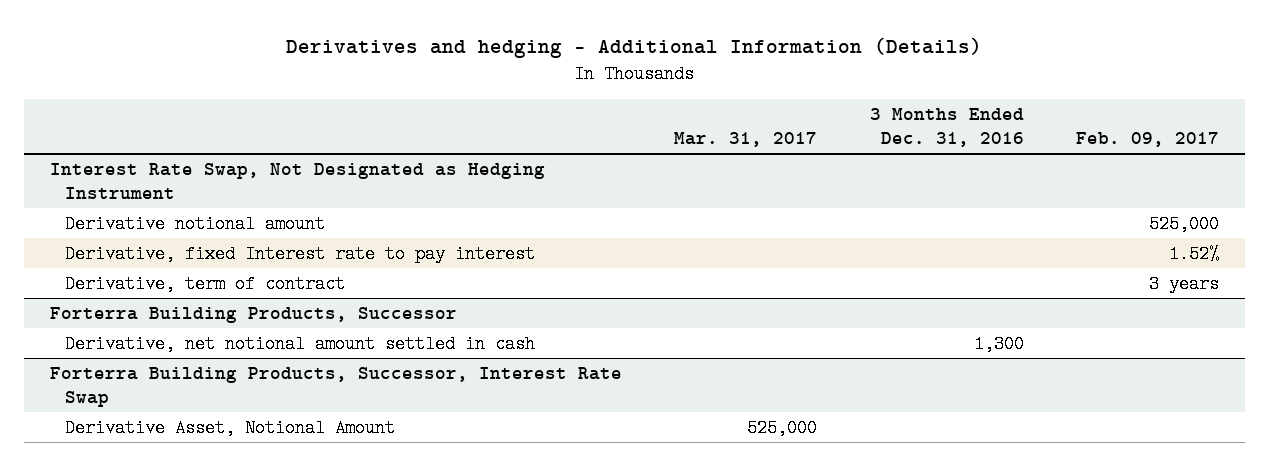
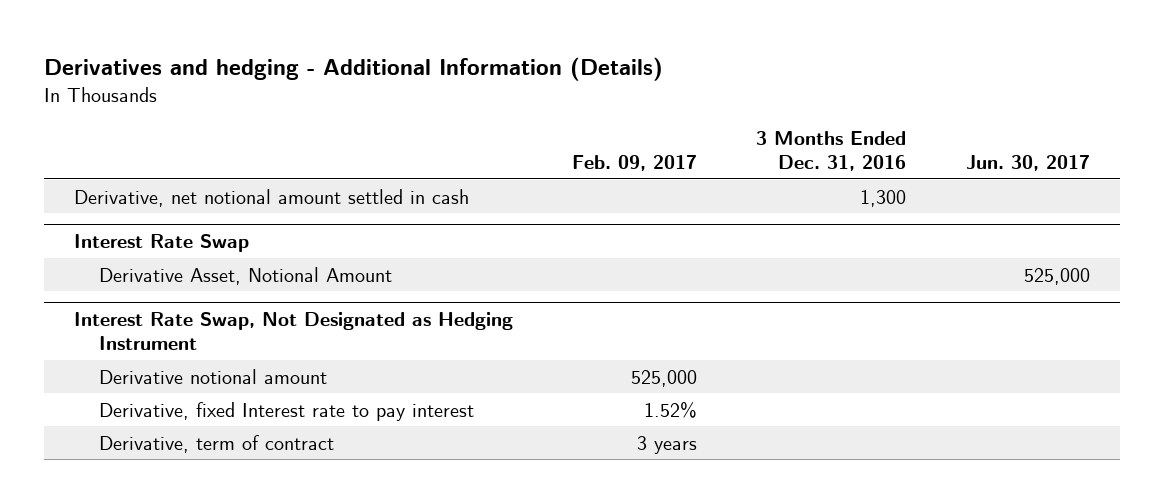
- | Mar. 31, 2017 | 3 Months Ended Dec. 31, 2016 | Feb. 09, 2017
+ | Feb. 09, 2017 | 3 Months Ended Dec. 31, 2016 | Jun. 30, 2017
+ Derivative, net notional amount settled in cash | | 1,300 |
+ Interest Rate Swap
+ Derivative Asset, Notional Amount | | | 525,000
- Forterra Building Products, Successor
- Derivative, net notional amount settled in cash | | 1,300 |
- Forterra Building Products, Successor, Interest Rate Swap
- Derivative Asset, Notional Amount | 525,000 | |

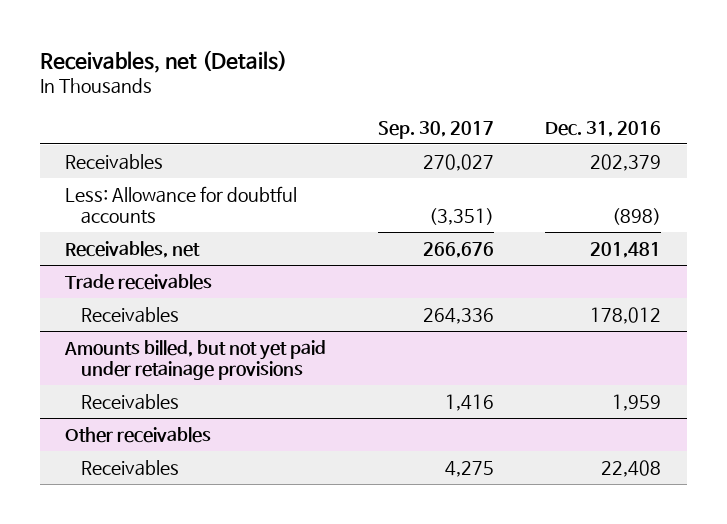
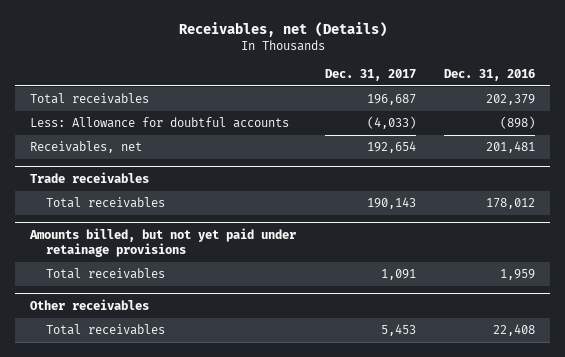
- | Sep. 30, 2017 | Dec. 31, 2016
+ | Dec. 31, 2017 | Dec. 31, 2016
- Receivables | 270,027 | 202,379
+ Total receivables | 196,687 | 202,379
@ Trade receivables
- Receivables | 264,336 | 178,012
+ Total receivables | 190,143 | 178,012
@ Amounts billed, but not yet paid under retainage provisions
- Receivables | 1,416 | 1,959
+ Total receivables | 1,091 | 1,959
@ Other receivables
- Receivables | 4,275 | 22,408
+ Total receivables | 5,453 | 22,408

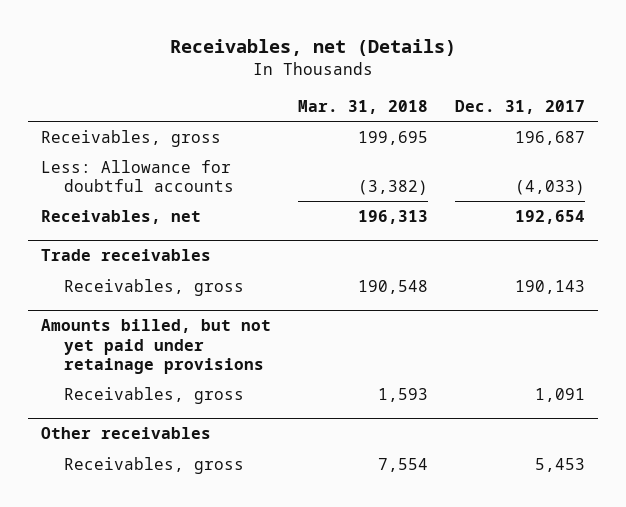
- | Dec. 31, 2017 | Dec. 31, 2016
+ | Mar. 31, 2018 | Dec. 31, 2017
- Total receivables | 196,687 | 202,379
+ Receivables, gross | 199,695 | 196,687
@ Trade receivables
- Total receivables | 190,143 | 178,012
+ Receivables, gross | 190,548 | 190,143
@ Amounts billed, but not yet paid under retainage provisions
- Total receivables | 1,091 | 1,959
+ Receivables, gross | 1,593 | 1,091
@ Other receivables
- Total receivables | 5,453 | 22,408
+ Receivables, gross | 7,554 | 5,453

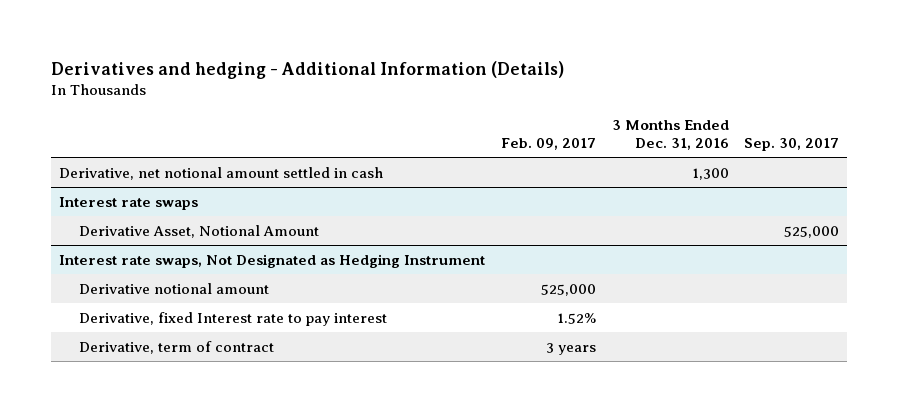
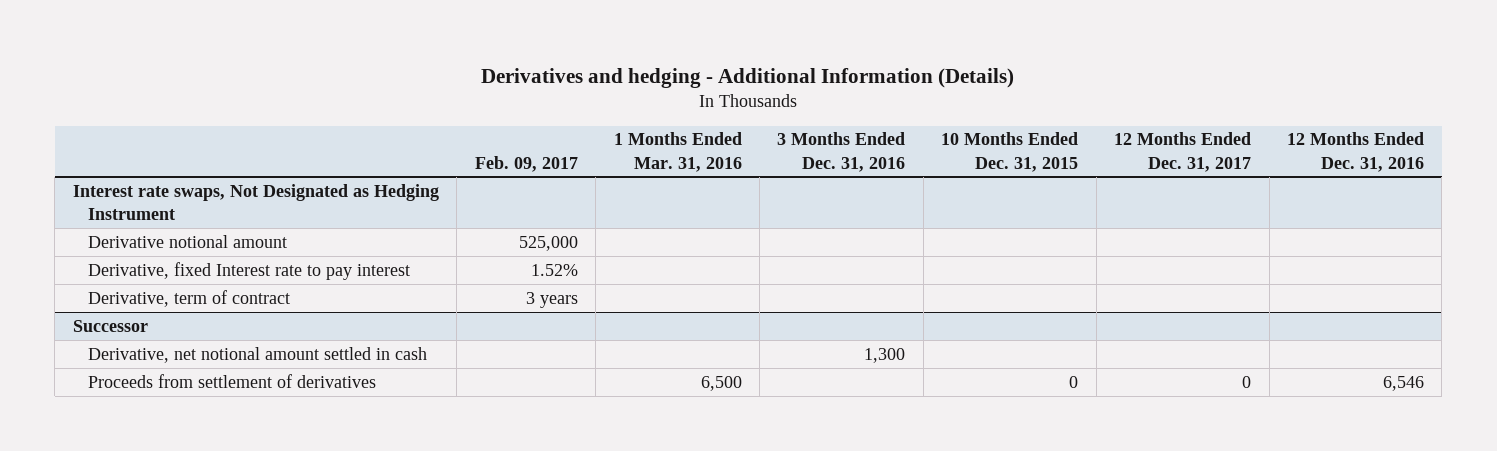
- | Feb. 09, 2017 | 3 Months Ended Dec. 31, 2016 | Sep. 30, 2017
+ | Feb. 09, 2017 | 1 Months Ended Mar. 31, 2016 | 3 Months Ended Dec. 31, 2016 | 10 Months Ended Dec. 31, 2015 | 12 Months Ended Dec. 31, 2017 | 12 Months Ended Dec. 31, 2016
- Derivative, net notional amount settled in cash | | 1,300 |
- Interest rate swaps
- Derivative Asset, Notional Amount | | | 525,000
+ Successor
+ Derivative, net notional amount settled in cash | | | 1,300 | | |
+ Proceeds from settlement of derivatives | | 6,500 | | 0 | 0 | 6,546

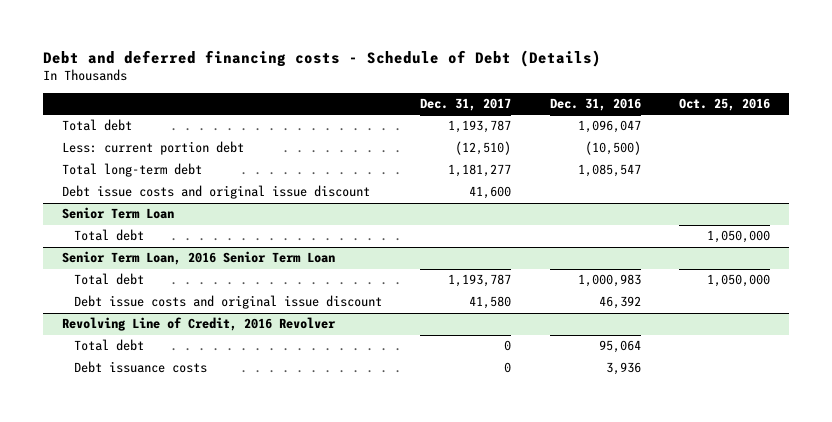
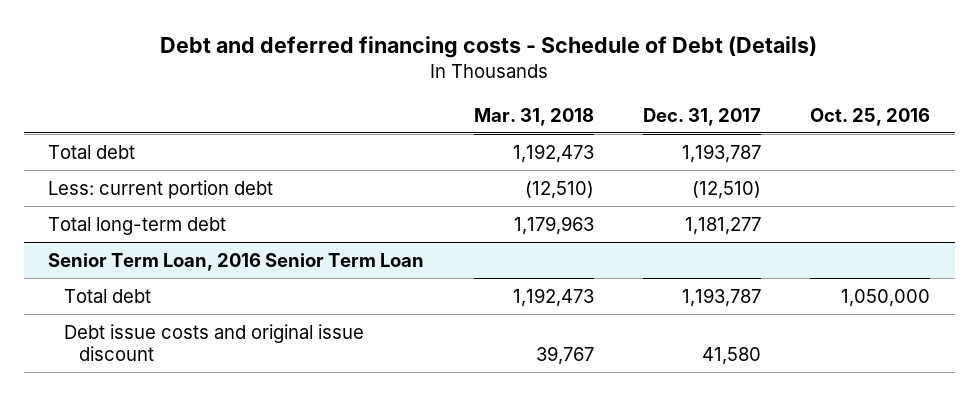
- | Dec. 31, 2017 | Dec. 31, 2016 | Oct. 25, 2016
+ | Mar. 31, 2018 | Dec. 31, 2017 | Oct. 25, 2016
- Debt issue costs and original issue discount | 41,600 | |
- Senior Term Loan
- Total debt | | | 1,050,000
- Revolving Line of Credit, 2016 Revolver
- Total debt | 0 | 95,064 |
- Debt issuance costs | 0 | 3,936 |

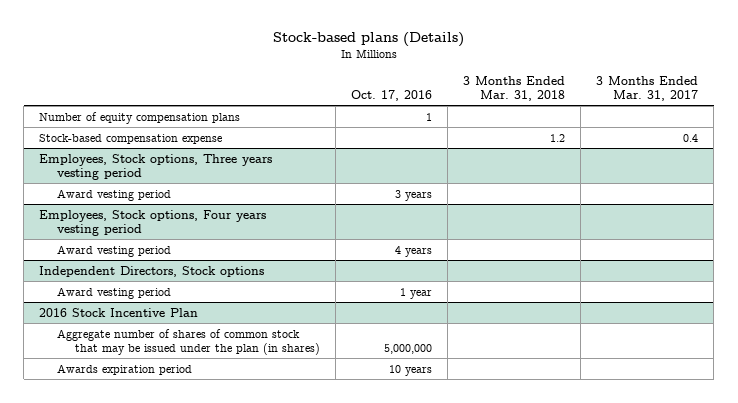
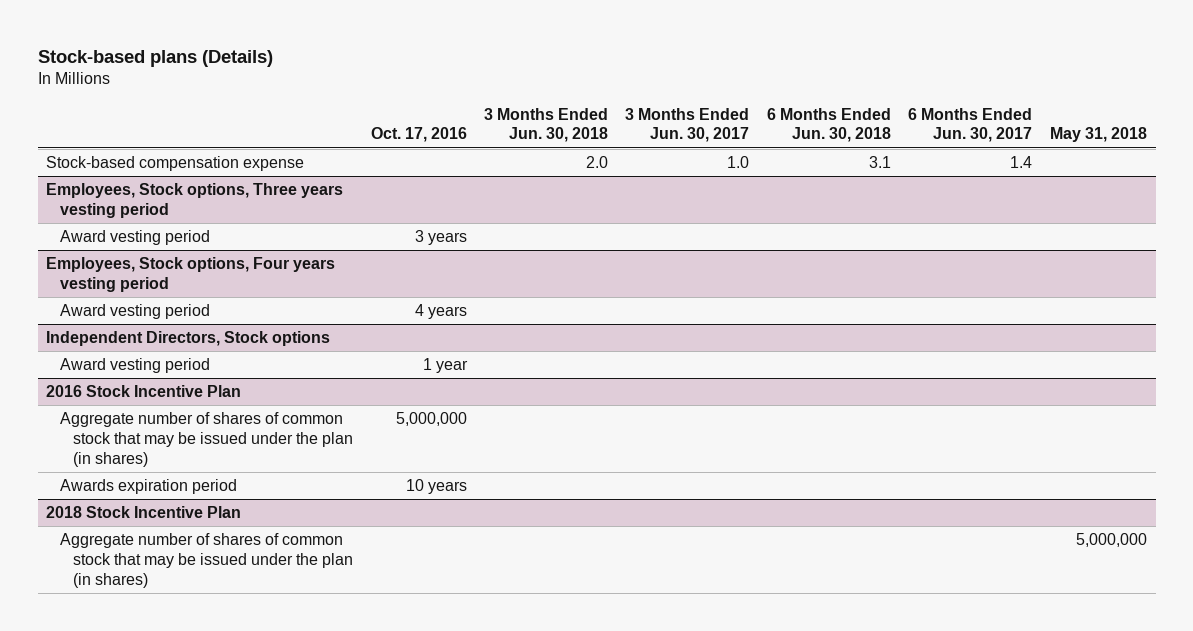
- | Oct. 17, 2016 | 3 Months Ended Mar. 31, 2018 | 3 Months Ended Mar. 31, 2017
+ | Oct. 17, 2016 | 3 Months Ended Jun. 30, 2018 | 3 Months Ended Jun. 30, 2017 | 6 Months Ended Jun. 30, 2018 | 6 Months Ended Jun. 30, 2017 | May 31, 2018
- Number of equity compensation plans | 1 | |
+ 2018 Stock Incentive Plan
+ Aggregate number of shares of common stock that may be issued under the plan (in shares) | | | | | | 5,000,000

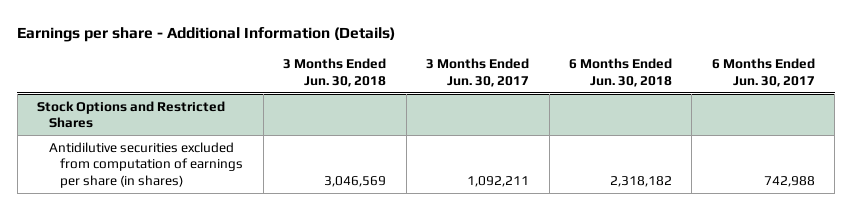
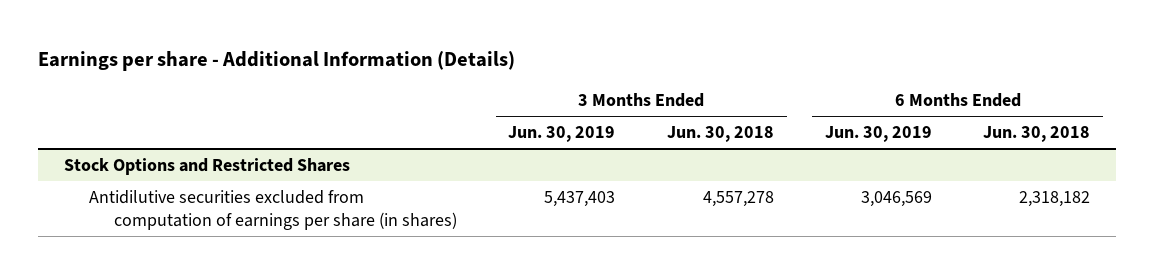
- | 3 Months Ended Jun. 30, 2018 | 3 Months Ended Jun. 30, 2017 | 6 Months Ended Jun. 30, 2018 | 6 Months Ended Jun. 30, 2017
+ | 3 Months Ended Jun. 30, 2019 | 3 Months Ended Jun. 30, 2018 | 6 Months Ended Jun. 30, 2019 | 6 Months Ended Jun. 30, 2018
@ Stock Options and Restricted Shares
- Antidilutive securities excluded from computation of earnings per share (in shares) | 3,046,569 | 1,092,211 | 2,318,182 | 742,988
+ Antidilutive securities excluded from computation of earnings per share (in shares) | 5,437,403 | 4,557,278 | 3,046,569 | 2,318,182

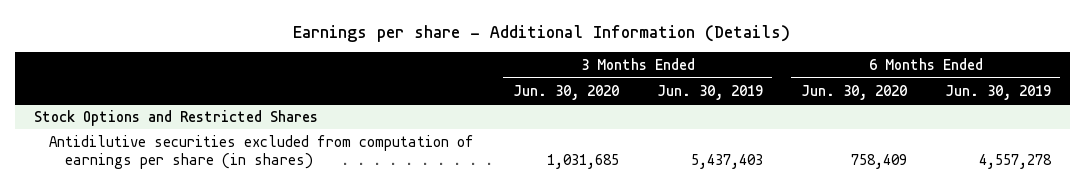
- | 3 Months Ended Jun. 30, 2019 | 3 Months Ended Jun. 30, 2018 | 6 Months Ended Jun. 30, 2019 | 6 Months Ended Jun. 30, 2018
+ | 3 Months Ended Jun. 30, 2020 | 3 Months Ended Jun. 30, 2019 | 6 Months Ended Jun. 30, 2020 | 6 Months Ended Jun. 30, 2019
@ Stock Options and Restricted Shares
- Antidilutive securities excluded from computation of earnings per share (in shares) | 5,437,403 | 4,557,278 | 3,046,569 | 2,318,182
+ Antidilutive securities excluded from computation of earnings per share (in shares) | 1,031,685 | 5,437,403 | 758,409 | 4,557,278

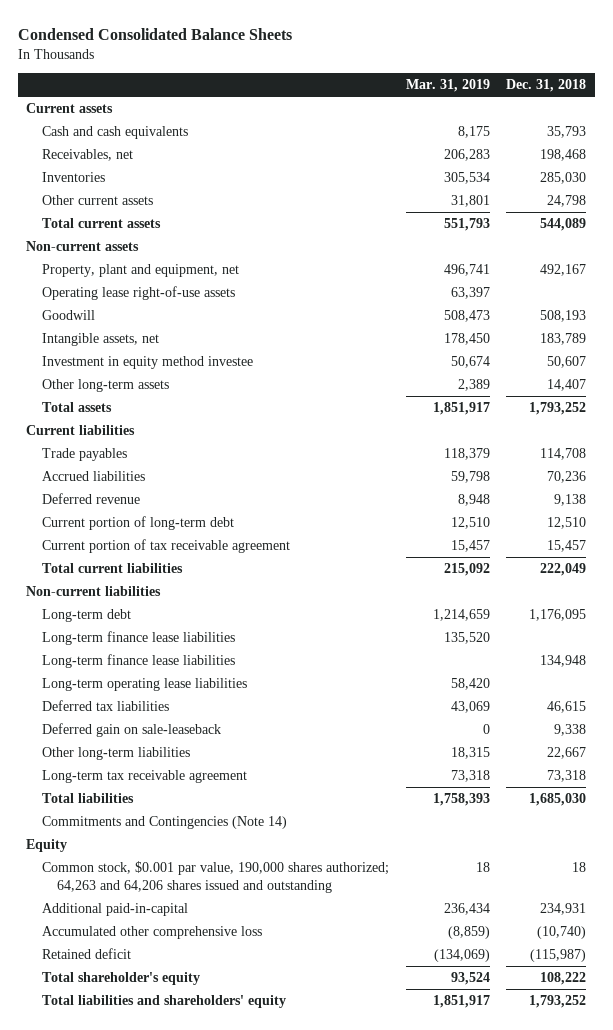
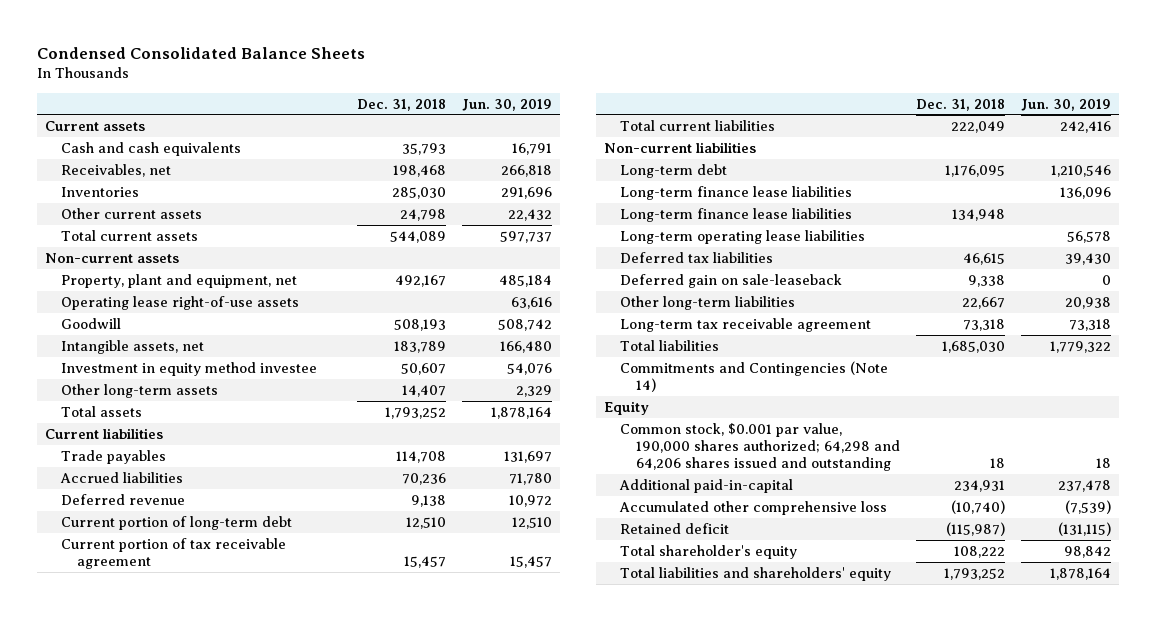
- | Mar. 31, 2019 | Dec. 31, 2018
+ | Dec. 31, 2018 | Jun. 30, 2019
- Common stock, $0.001 par value, 190,000 shares authorized; 64,263 and 64,206 shares issued and outstanding | 18 | 18
+ Common stock, $0.001 par value, 190,000 shares authorized; 64,298 and 64,206 shares issued and outstanding | 18 | 18

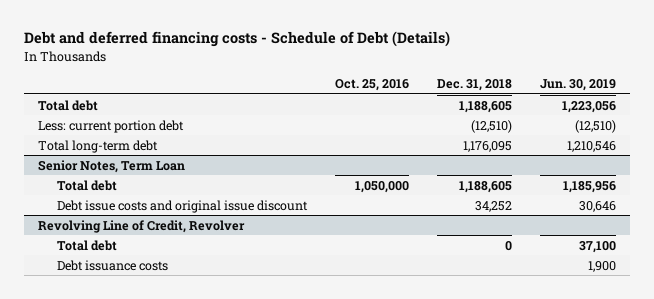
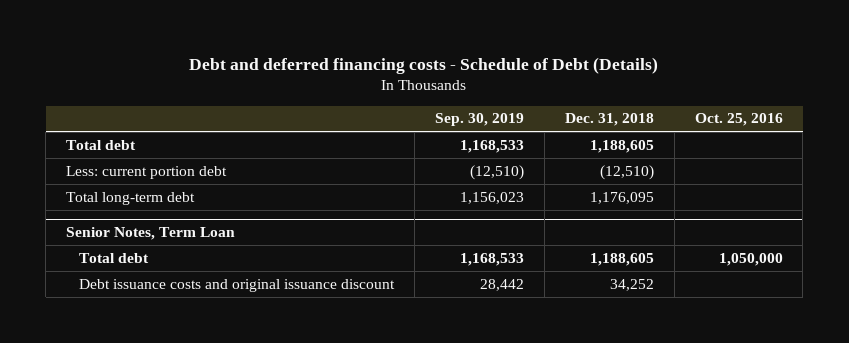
- | Oct. 25, 2016 | Dec. 31, 2018 | Jun. 30, 2019
+ | Sep. 30, 2019 | Dec. 31, 2018 | Oct. 25, 2016
@ Senior Notes, Term Loan
- Debt issue costs and original issue discount | | 34,252 | 30,646
- Revolving Line of Credit, Revolver
- Total debt | | 0 | 37,100
- Debt issuance costs | | | 1,900
@ Senior Notes, Term Loan
+ Debt issuance costs and original issuance discount | 28,442 | 34,252 |

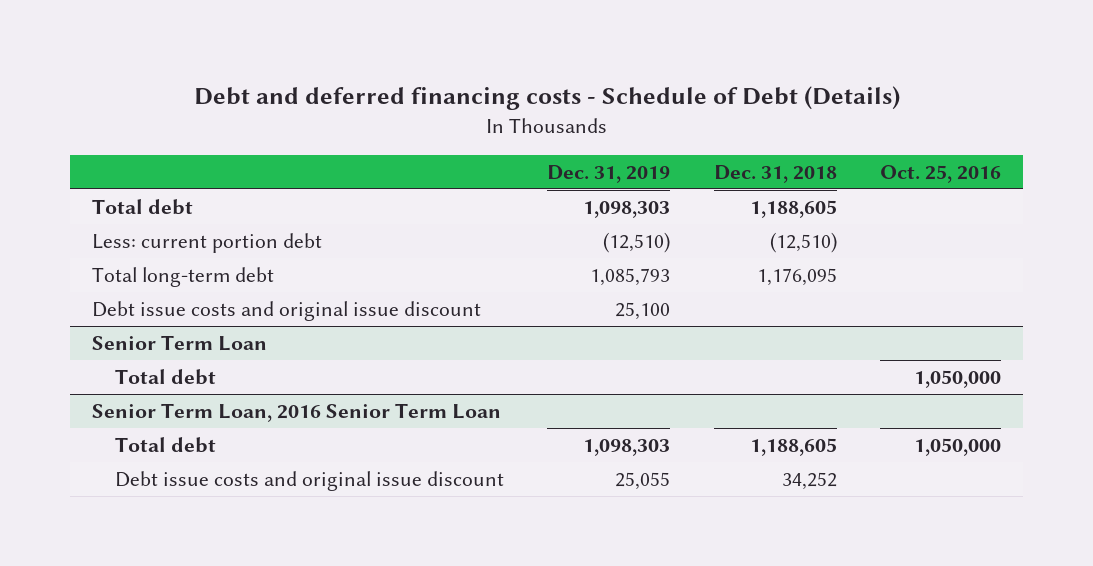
- | Sep. 30, 2019 | Dec. 31, 2018 | Oct. 25, 2016
+ | Dec. 31, 2019 | Dec. 31, 2018 | Oct. 25, 2016
- Senior Notes, Term Loan
+ Debt issue costs and original issue discount | 25,100 | |
+ Senior Term Loan
+ Total debt | | | 1,050,000
+ Senior Term Loan, 2016 Senior Term Loan
- Debt issuance costs and original issuance discount | 28,442 | 34,252 |
+ Debt issue costs and original issue discount | 25,055 | 34,252 |

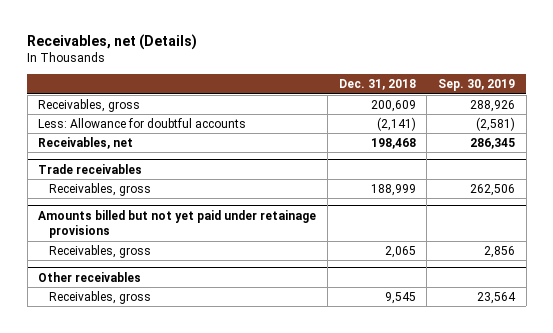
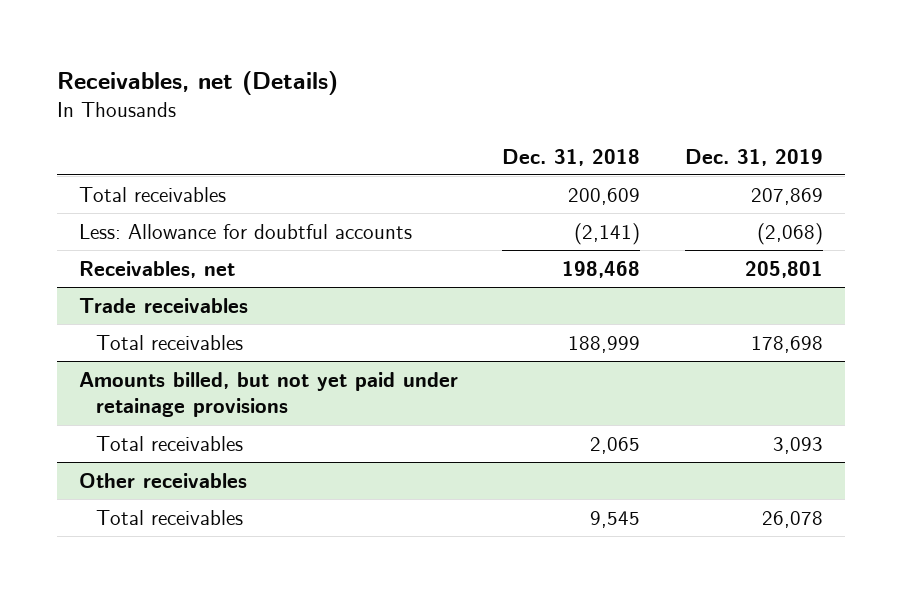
- | Dec. 31, 2018 | Sep. 30, 2019
+ | Dec. 31, 2018 | Dec. 31, 2019
- Receivables, gross | 200,609 | 288,926
+ Total receivables | 200,609 | 207,869
@ Trade receivables
- Receivables, gross | 188,999 | 262,506
- Amounts billed but not yet paid under retainage provisions
- Receivables, gross | 2,065 | 2,856
@ Trade receivables
+ Total receivables | 188,999 | 178,698
+ Amounts billed, but not yet paid under retainage provisions
+ Total receivables | 2,065 | 3,093
@ Other receivables
- Receivables, gross | 9,545 | 23,564
+ Total receivables | 9,545 | 26,078

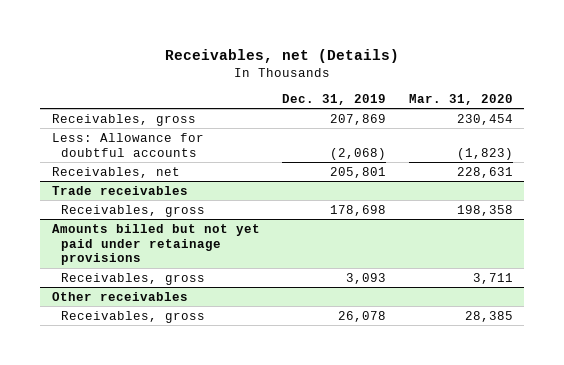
- | Dec. 31, 2018 | Dec. 31, 2019
+ | Dec. 31, 2019 | Mar. 31, 2020
- Total receivables | 200,609 | 207,869
+ Receivables, gross | 207,869 | 230,454
@ Trade receivables
- Total receivables | 188,999 | 178,698
- Amounts billed, but not yet paid under retainage provisions
- Total receivables | 2,065 | 3,093
@ Trade receivables
+ Receivables, gross | 178,698 | 198,358
+ Amounts billed but not yet paid under retainage provisions
+ Receivables, gross | 3,093 | 3,711
@ Other receivables
- Total receivables | 9,545 | 26,078
+ Receivables, gross | 26,078 | 28,385

